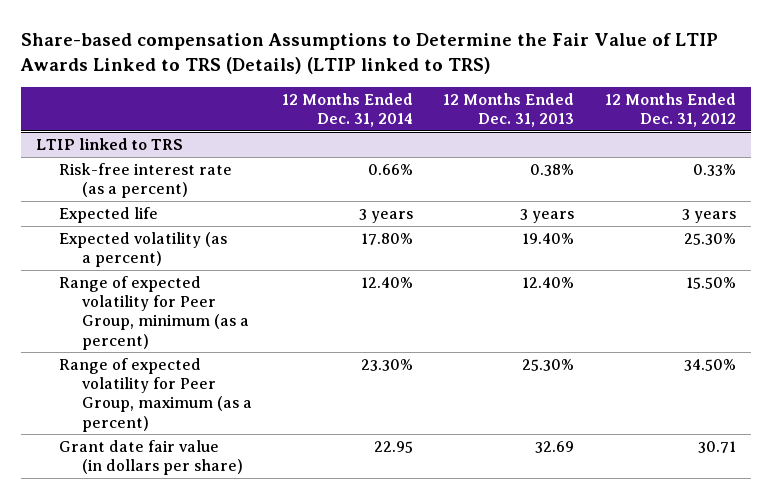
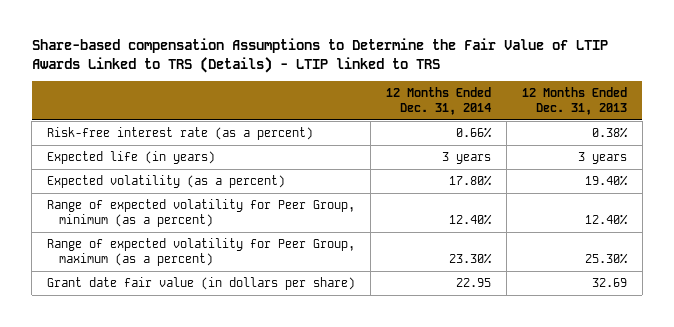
- Share-based compensation Assumptions to Determine the Fair Value of LTIP Awards Linked to TRS (Details) (LTIP linked to TRS)
+ Share-based compensation Assumptions to Determine the Fair Value of LTIP Awards Linked to TRS (Details) - LTIP linked to TRS
- | 12 Months Ended Dec. 31, 2014 | 12 Months Ended Dec. 31, 2013 | 12 Months Ended Dec. 31, 2012
+ | 12 Months Ended Dec. 31, 2014 | 12 Months Ended Dec. 31, 2013
- LTIP linked to TRS
- Expected life | 3 years | 3 years | 3 years
+ Expected life (in years) | 3 years | 3 years

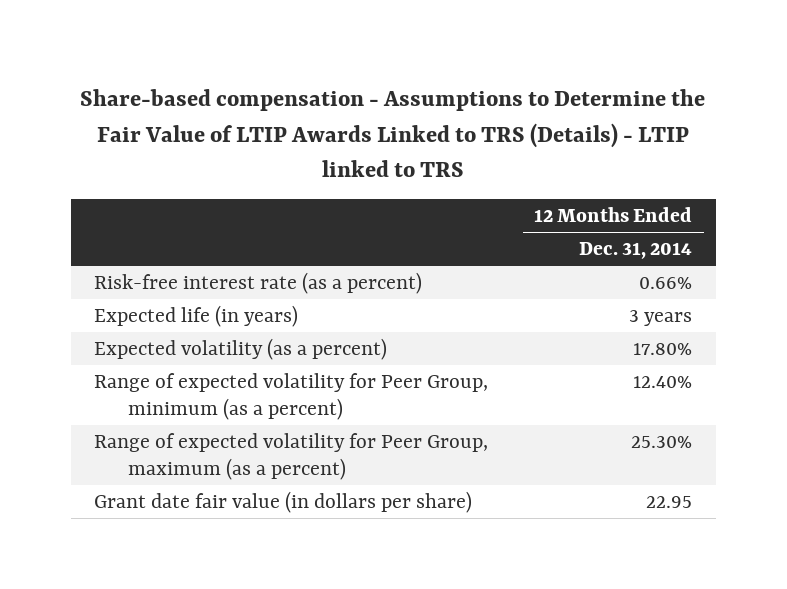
- Share-based compensation Assumptions to Determine the Fair Value of LTIP Awards Linked to TRS (Details) - LTIP linked to TRS
+ Share-based compensation - Assumptions to Determine the Fair Value of LTIP Awards Linked to TRS (Details) - LTIP linked to TRS
- | 12 Months Ended Dec. 31, 2014 | 12 Months Ended Dec. 31, 2013
+ | 12 Months Ended Dec. 31, 2014
- Range of expected volatility for Peer Group, maximum (as a percent) | 23.30% | 25.30%
+ Range of expected volatility for Peer Group, maximum (as a percent) | 25.30%

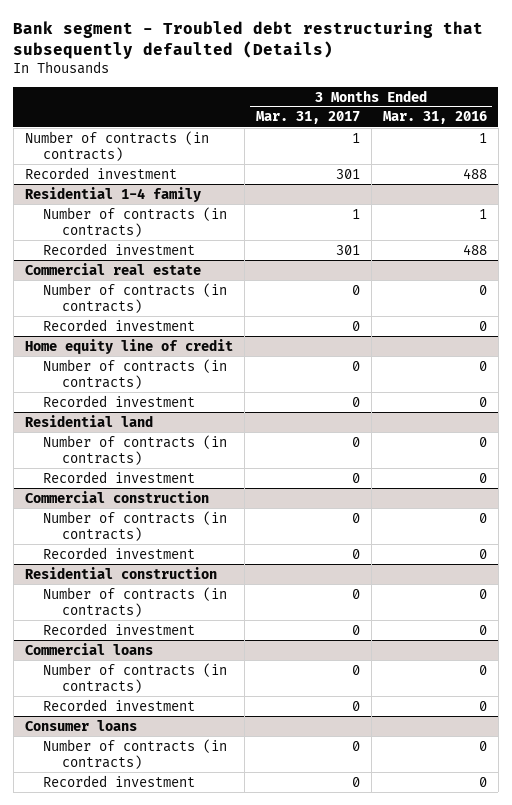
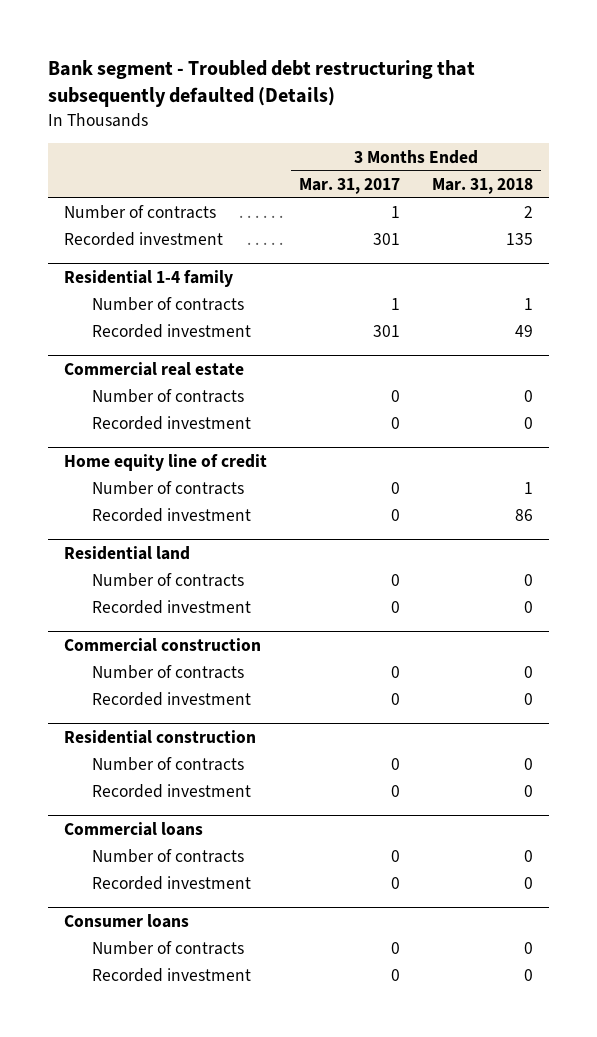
- | 3 Months Ended Mar. 31, 2017 | 3 Months Ended Mar. 31, 2016
+ | 3 Months Ended Mar. 31, 2017 | 3 Months Ended Mar. 31, 2018
- Number of contracts (in contracts) | 1 | 1
+ Number of contracts | 1 | 2
@ Residential 1-4 family
- Number of contracts (in contracts) | 1 | 1
+ Number of contracts | 1 | 1
@ Commercial real estate
- Number of contracts (in contracts) | 0 | 0
+ Number of contracts | 0 | 0
@ Home equity line of credit
- Number of contracts (in contracts) | 0 | 0
+ Number of contracts | 0 | 1
@ Residential land
- Number of contracts (in contracts) | 0 | 0
+ Number of contracts | 0 | 0
@ Commercial construction
- Number of contracts (in contracts) | 0 | 0
+ Number of contracts | 0 | 0
@ Residential construction
- Number of contracts (in contracts) | 0 | 0
+ Number of contracts | 0 | 0
@ Commercial loans
- Number of contracts (in contracts) | 0 | 0
+ Number of contracts | 0 | 0
@ Consumer loans
- Number of contracts (in contracts) | 0 | 0
+ Number of contracts | 0 | 0

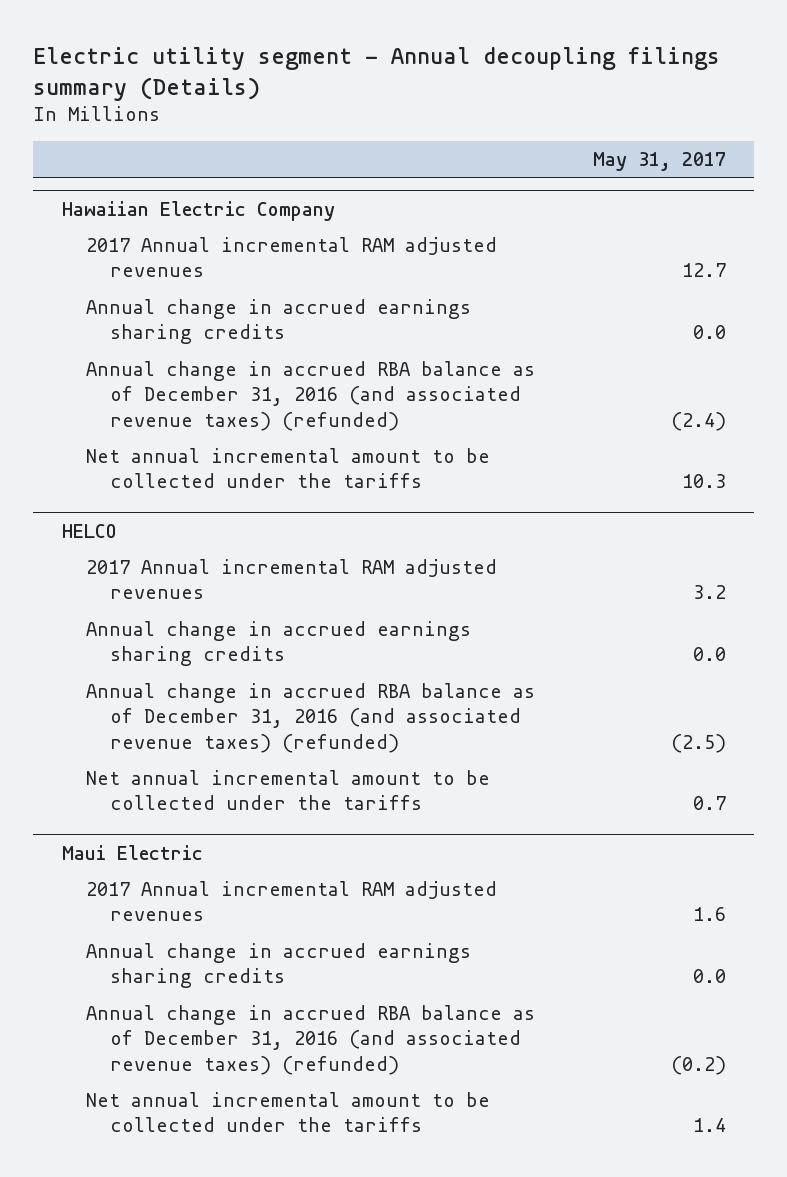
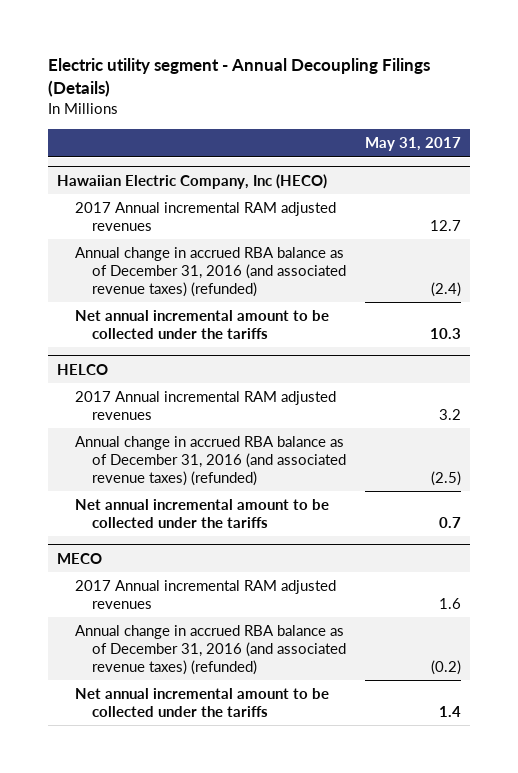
- Electric utility segment - Annual decoupling filings summary (Details)
+ Electric utility segment - Annual Decoupling Filings (Details)
- Hawaiian Electric Company
+ Hawaiian Electric Company, Inc (HECO)
- Annual change in accrued earnings sharing credits | 0.0
@ HELCO
- Annual change in accrued earnings sharing credits | 0.0
- Maui Electric
+ MECO
- Annual change in accrued earnings sharing credits | 0.0

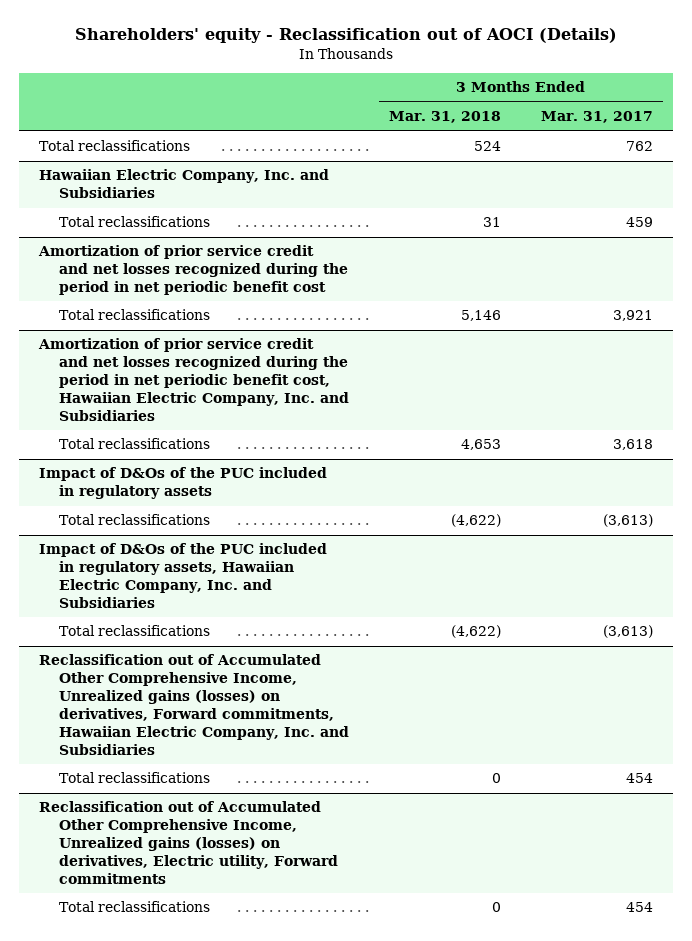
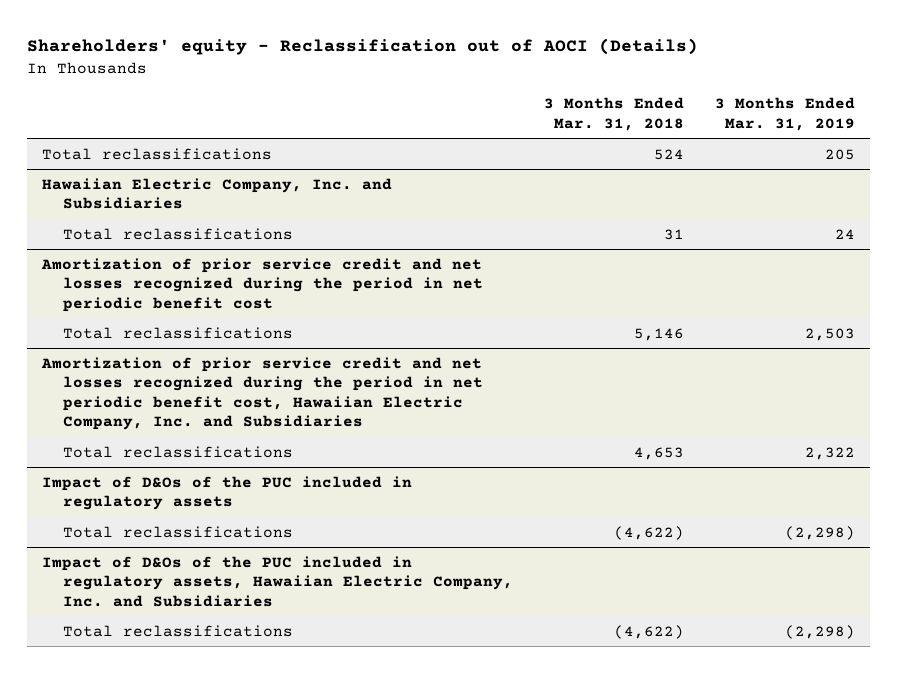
- | 3 Months Ended Mar. 31, 2018 | 3 Months Ended Mar. 31, 2017
+ | 3 Months Ended Mar. 31, 2018 | 3 Months Ended Mar. 31, 2019
- Reclassification out of Accumulated Other Comprehensive Income, Unrealized gains (losses) on derivatives, Forward commitments, Hawaiian Electric Company, Inc. and Subsidiaries
- Total reclassifications | 0 | 454
- Reclassification out of Accumulated Other Comprehensive Income, Unrealized gains (losses) on derivatives, Electric utility, Forward commitments
- Total reclassifications | 0 | 454

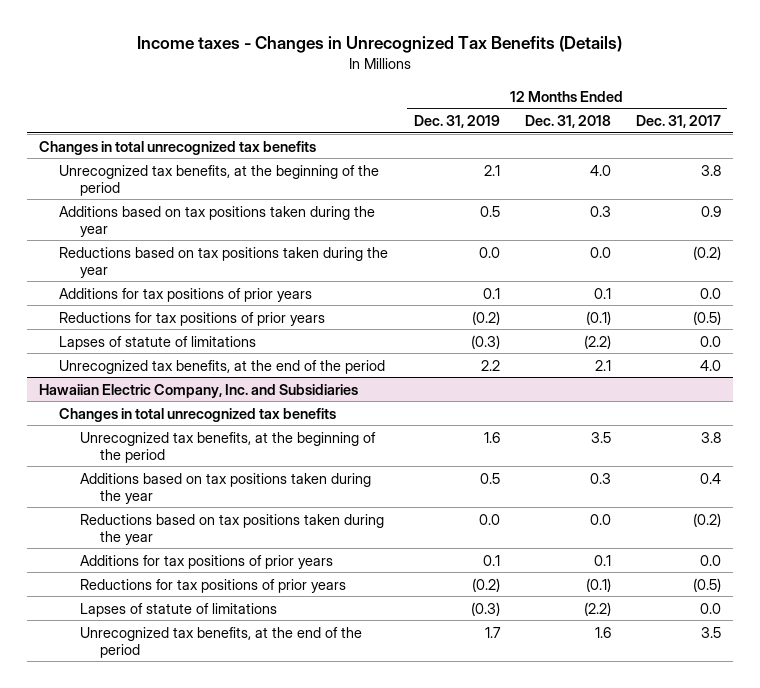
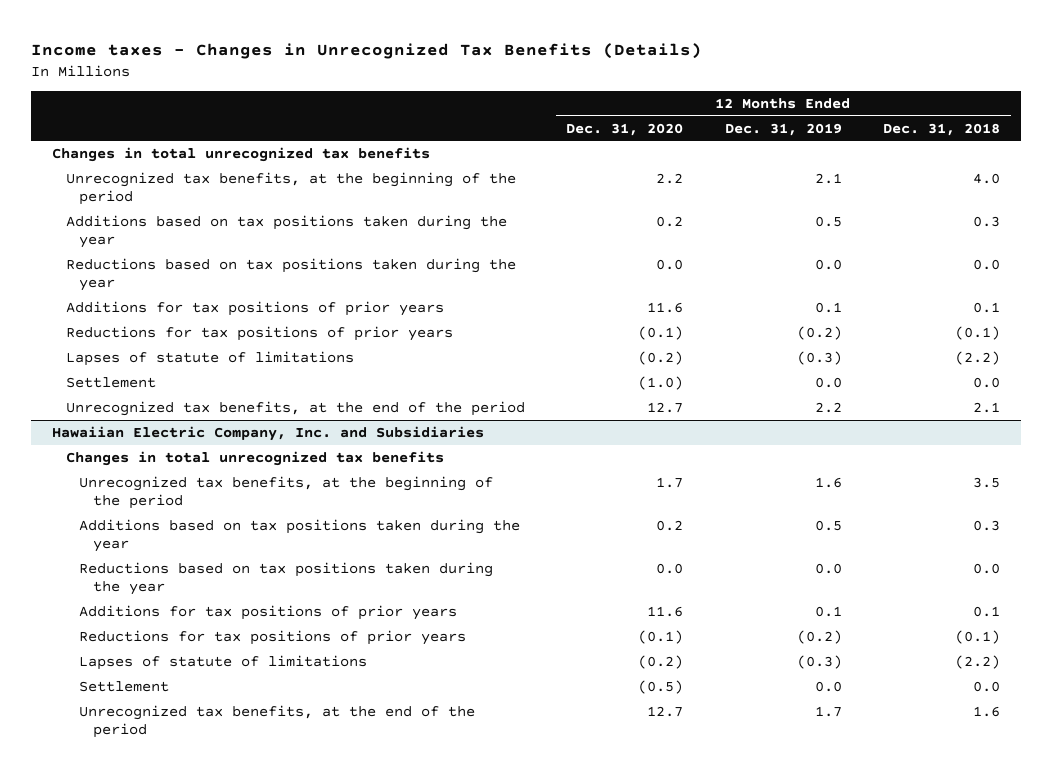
- | 12 Months Ended Dec. 31, 2019 | 12 Months Ended Dec. 31, 2018 | 12 Months Ended Dec. 31, 2017
+ | 12 Months Ended Dec. 31, 2020 | 12 Months Ended Dec. 31, 2019 | 12 Months Ended Dec. 31, 2018
+ Settlement | (1.0) | 0.0 | 0.0
@ Hawaiian Electric Company, Inc. and Subsidiaries
+ Settlement | (0.5) | 0.0 | 0.0

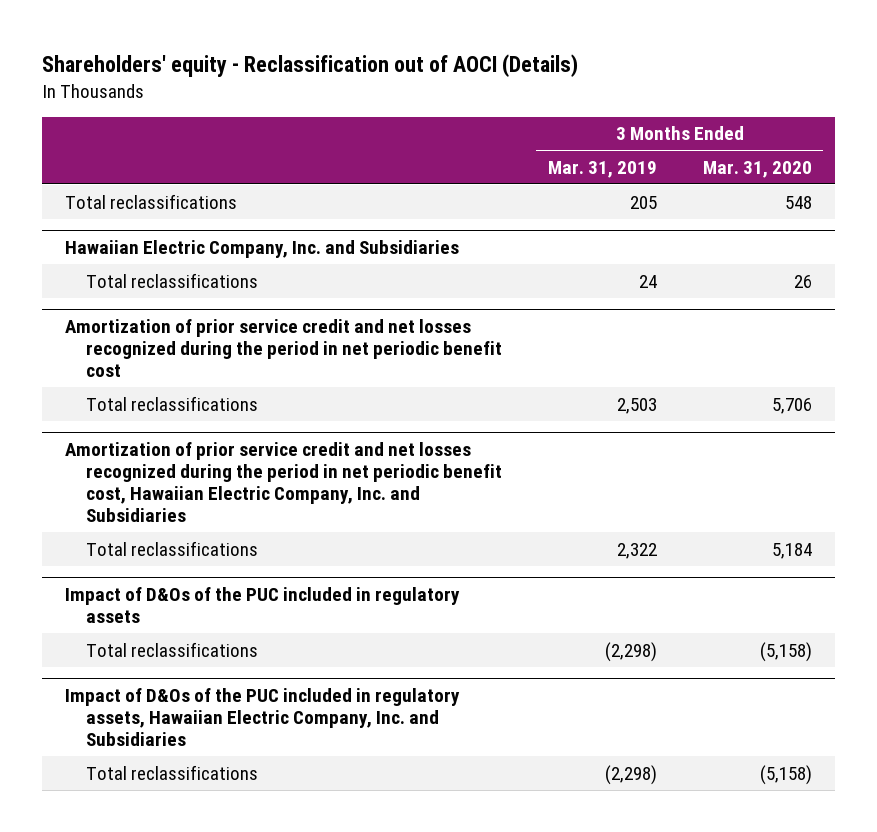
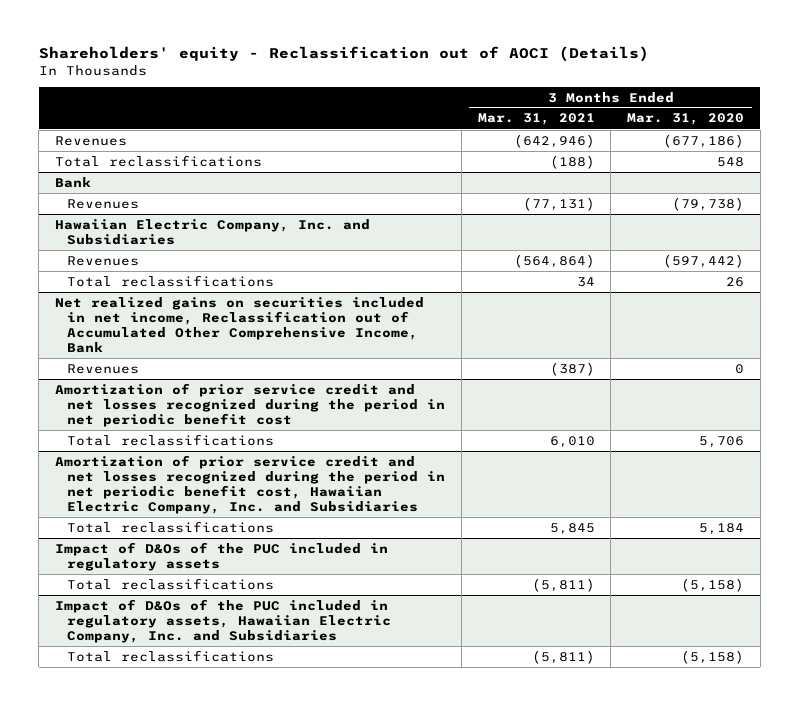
- | 3 Months Ended Mar. 31, 2019 | 3 Months Ended Mar. 31, 2020
+ | 3 Months Ended Mar. 31, 2021 | 3 Months Ended Mar. 31, 2020
+ Revenues | (642,946) | (677,186)
+ Bank
+ Revenues | (77,131) | (79,738)
@ Hawaiian Electric Company, Inc. and Subsidiaries
+ Revenues | (564,864) | (597,442)
+ Net realized gains on securities included in net income, Reclassification out of Accumulated Other Comprehensive Income, Bank
+ Revenues | (387) | 0

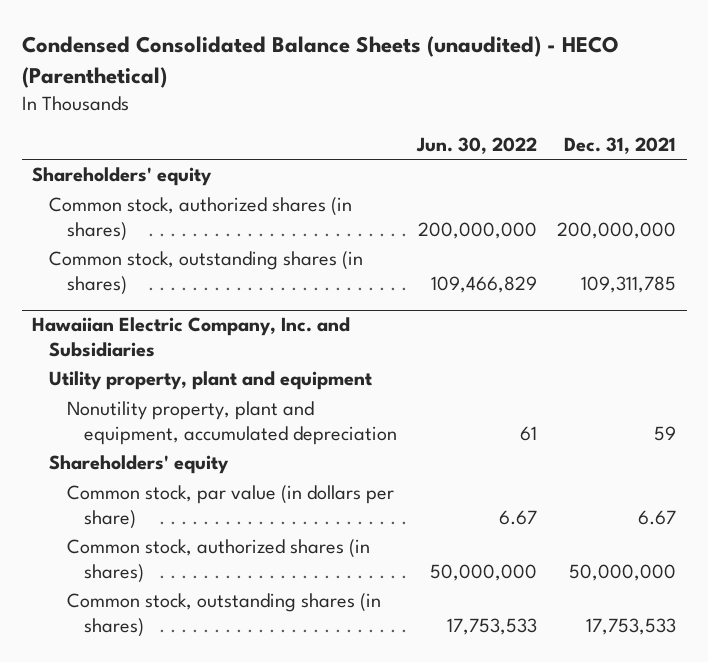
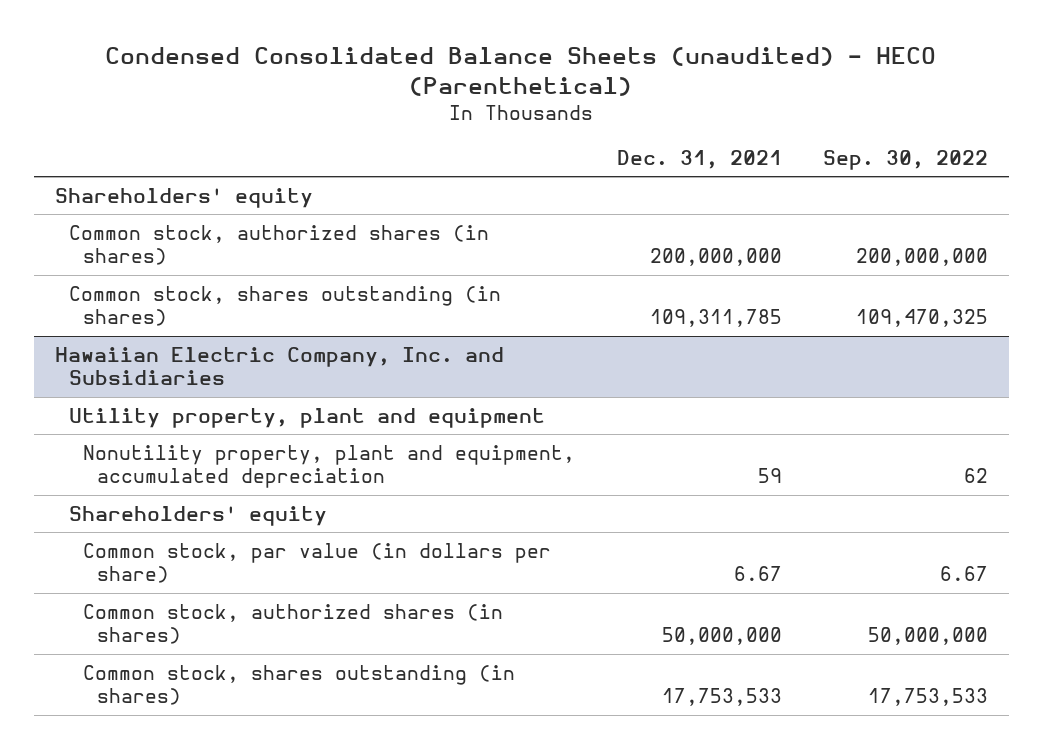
- | Jun. 30, 2022 | Dec. 31, 2021
+ | Dec. 31, 2021 | Sep. 30, 2022
- Common stock, outstanding shares (in shares) | 109,466,829 | 109,311,785
+ Common stock, shares outstanding (in shares) | 109,311,785 | 109,470,325
@ Hawaiian Electric Company, Inc. and Subsidiaries
- Common stock, outstanding shares (in shares) | 17,753,533 | 17,753,533
+ Common stock, shares outstanding (in shares) | 17,753,533 | 17,753,533

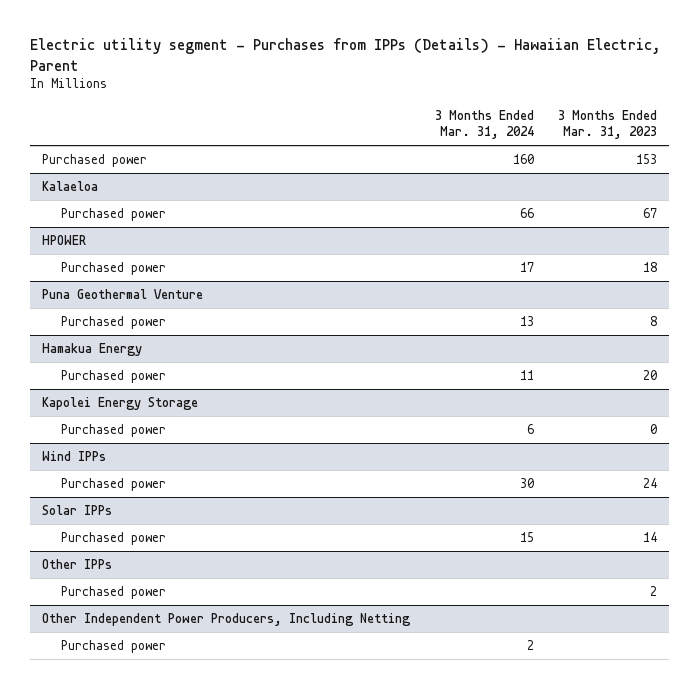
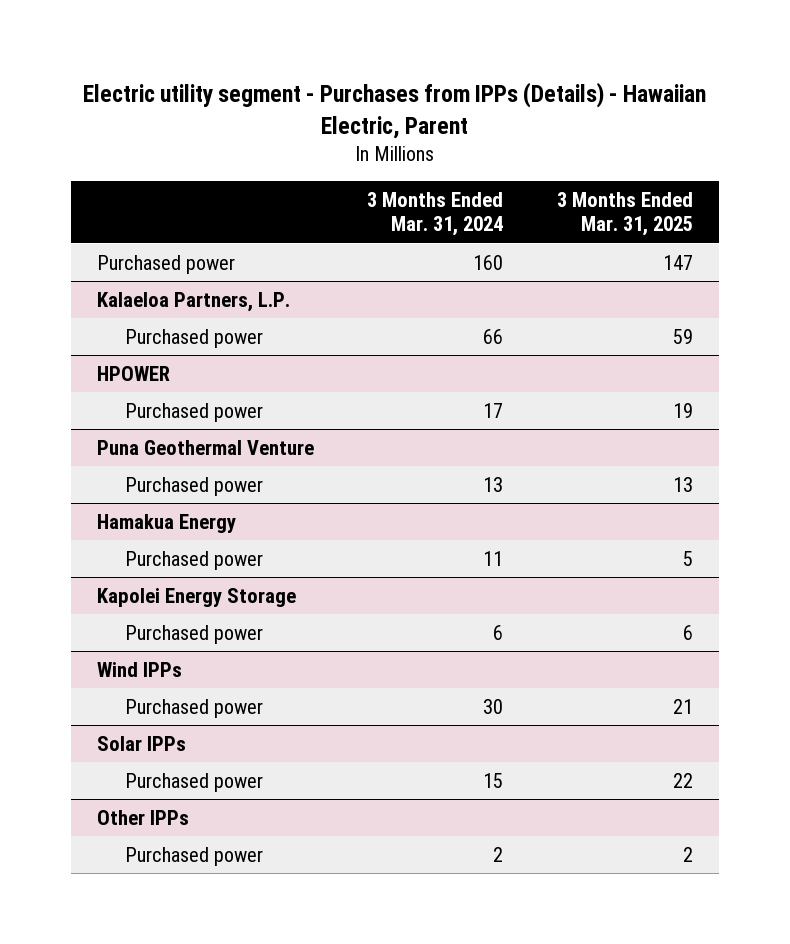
- | 3 Months Ended Mar. 31, 2024 | 3 Months Ended Mar. 31, 2023
+ | 3 Months Ended Mar. 31, 2024 | 3 Months Ended Mar. 31, 2025
- Kalaeloa
+ Kalaeloa Partners, L.P.
@ Other IPPs
- Purchased power | | 2
- Other Independent Power Producers, Including Netting

